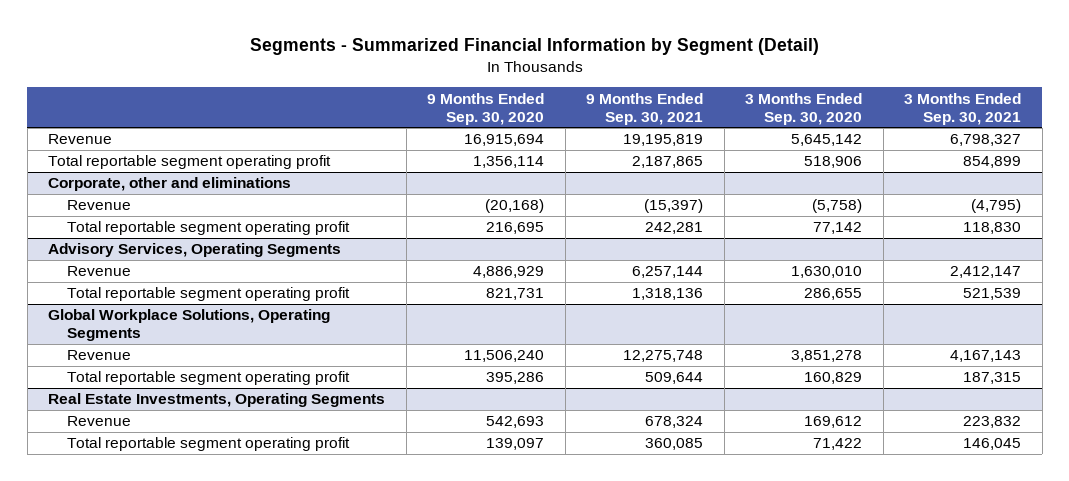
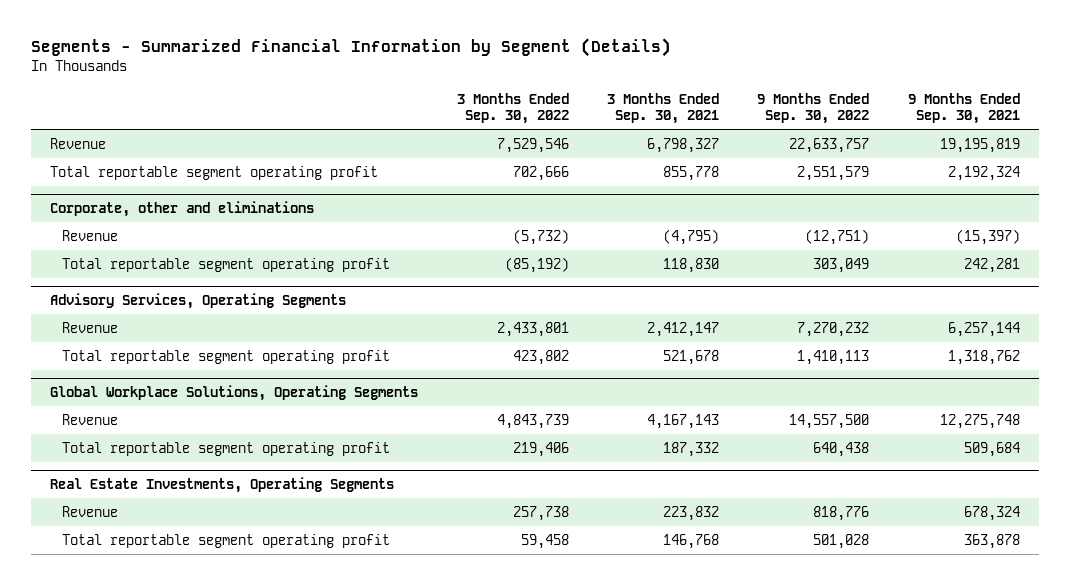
- Segments - Summarized Financial Information by Segment (Detail)
+ Segments - Summarized Financial Information by Segment (Details)
- | 9 Months Ended Sep. 30, 2020 | 9 Months Ended Sep. 30, 2021 | 3 Months Ended Sep. 30, 2020 | 3 Months Ended Sep. 30, 2021
+ | 3 Months Ended Sep. 30, 2022 | 3 Months Ended Sep. 30, 2021 | 9 Months Ended Sep. 30, 2022 | 9 Months Ended Sep. 30, 2021
- Total reportable segment operating profit | 1,356,114 | 2,187,865 | 518,906 | 854,899
+ Total reportable segment operating profit | 702,666 | 855,778 | 2,551,579 | 2,192,324
@ Advisory Services, Operating Segments
- Total reportable segment operating profit | 821,731 | 1,318,136 | 286,655 | 521,539
+ Total reportable segment operating profit | 423,802 | 521,678 | 1,410,113 | 1,318,762
@ Global Workplace Solutions, Operating Segments
- Total reportable segment operating profit | 395,286 | 509,644 | 160,829 | 187,315
+ Total reportable segment operating profit | 219,406 | 187,332 | 640,438 | 509,684
@ Real Estate Investments, Operating Segments
- Total reportable segment operating profit | 139,097 | 360,085 | 71,422 | 146,045
+ Total reportable segment operating profit | 59,458 | 146,768 | 501,028 | 363,878

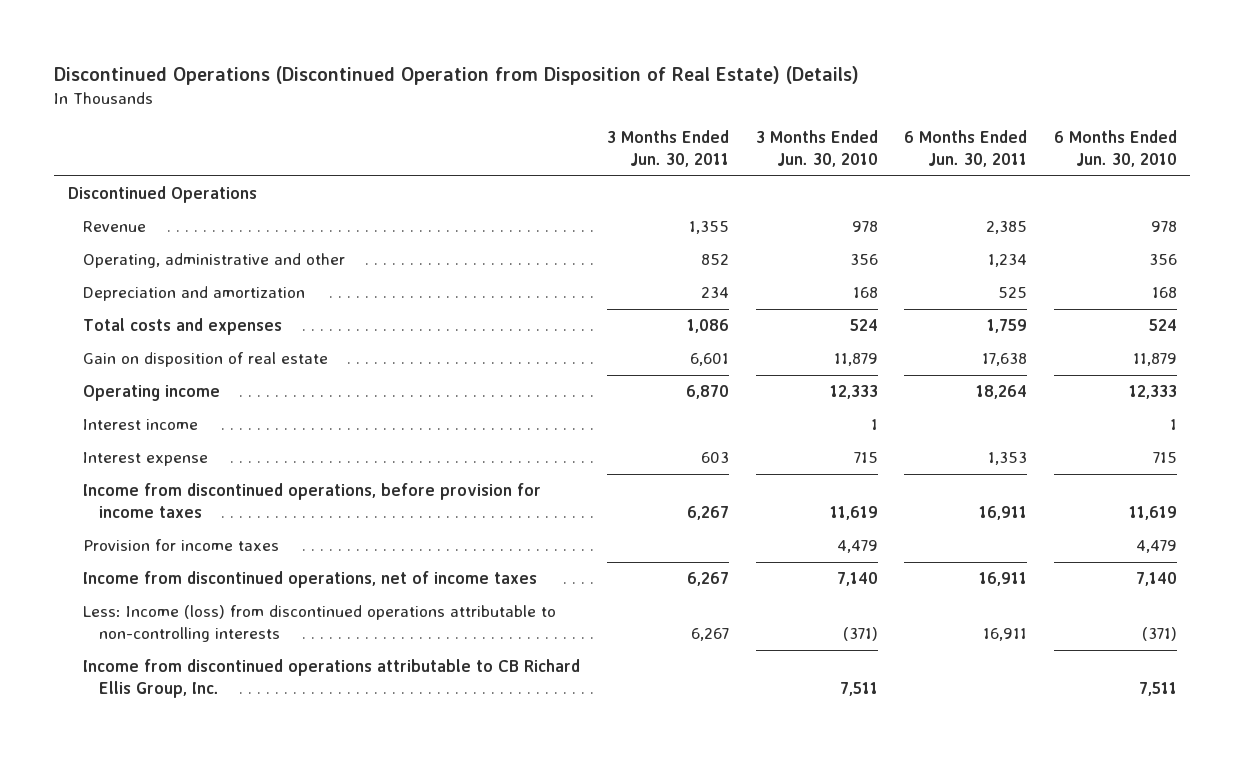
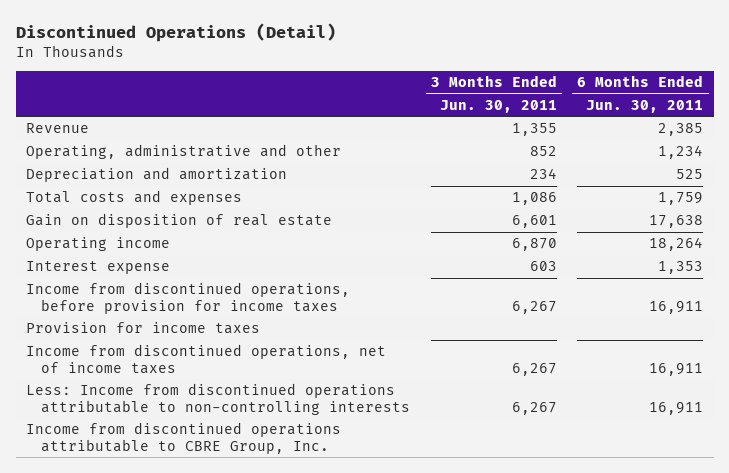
- Discontinued Operations (Discontinued Operation from Disposition of Real Estate) (Details)
+ Discontinued Operations (Detail)
- | 3 Months Ended Jun. 30, 2011 | 3 Months Ended Jun. 30, 2010 | 6 Months Ended Jun. 30, 2011 | 6 Months Ended Jun. 30, 2010
+ | 3 Months Ended Jun. 30, 2011 | 6 Months Ended Jun. 30, 2011
- Discontinued Operations
- Interest income | | 1 | | 1
- Less: Income (loss) from discontinued operations attributable to non-controlling interests | 6,267 | (371) | 16,911 | (371)
- Income from discontinued operations attributable to CB Richard Ellis Group, Inc. | | 7,511 | | 7,511
+ Less: Income from discontinued operations attributable to non-controlling interests | 6,267 | 16,911
+ Income from discontinued operations attributable to CBRE Group, Inc.

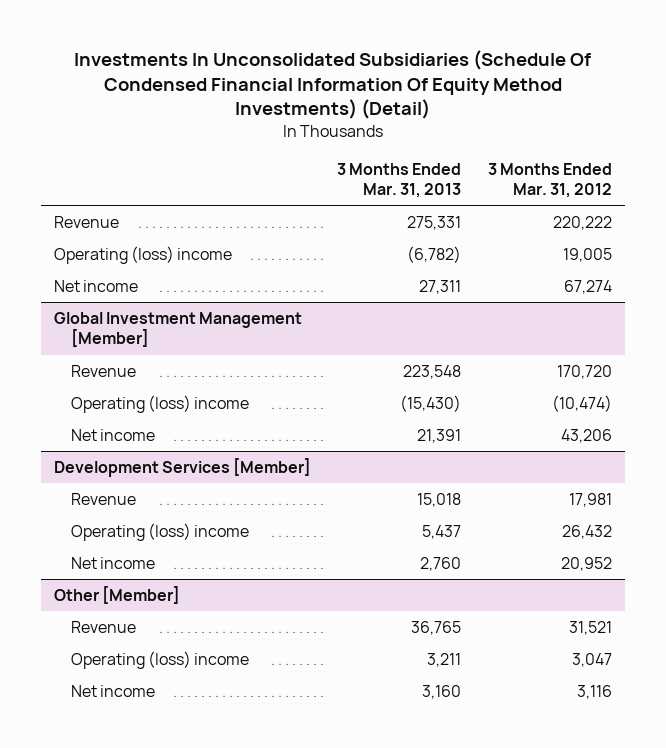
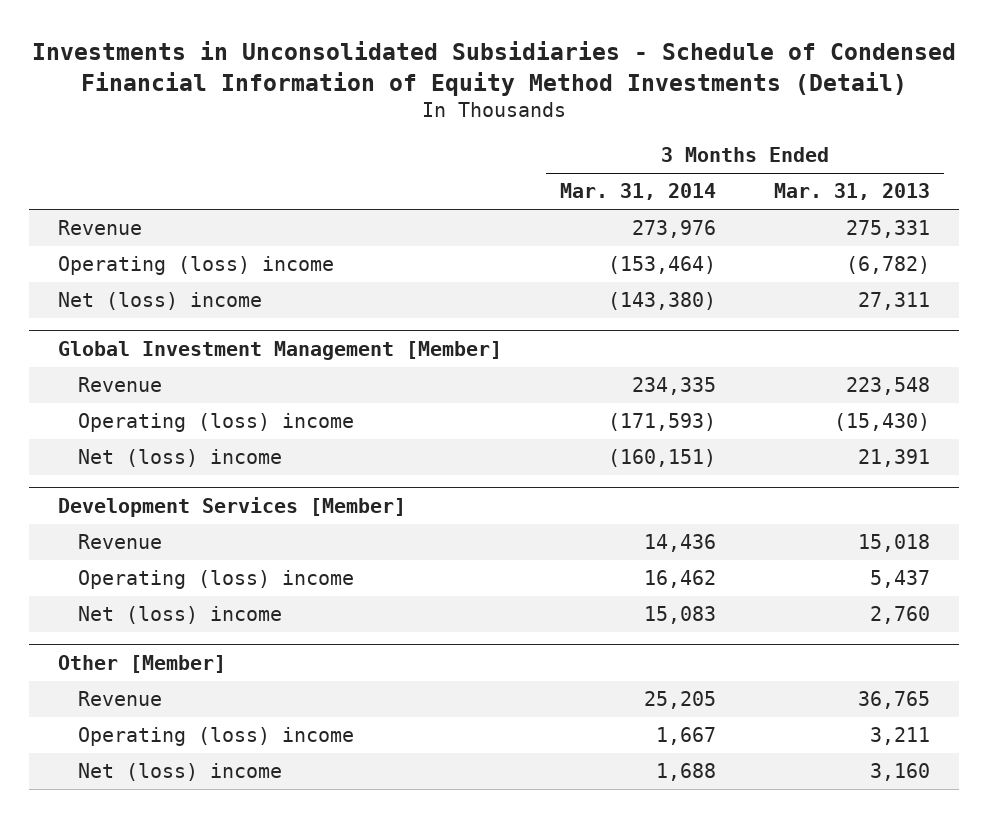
- Investments In Unconsolidated Subsidiaries (Schedule Of Condensed Financial Information Of Equity Method Investments) (Detail)
+ Investments in Unconsolidated Subsidiaries - Schedule of Condensed Financial Information of Equity Method Investments (Detail)
- | 3 Months Ended Mar. 31, 2013 | 3 Months Ended Mar. 31, 2012
+ | 3 Months Ended Mar. 31, 2014 | 3 Months Ended Mar. 31, 2013
- Net income | 27,311 | 67,274
+ Net (loss) income | (143,380) | 27,311
@ Global Investment Management [Member]
- Net income | 21,391 | 43,206
+ Net (loss) income | (160,151) | 21,391
@ Development Services [Member]
- Net income | 2,760 | 20,952
+ Net (loss) income | 15,083 | 2,760
@ Other [Member]
- Net income | 3,160 | 3,116
+ Net (loss) income | 1,688 | 3,160

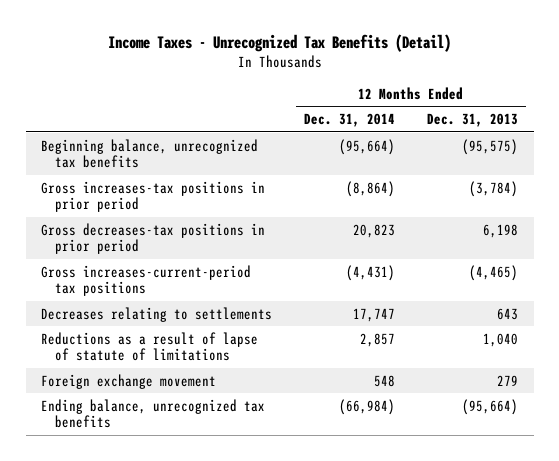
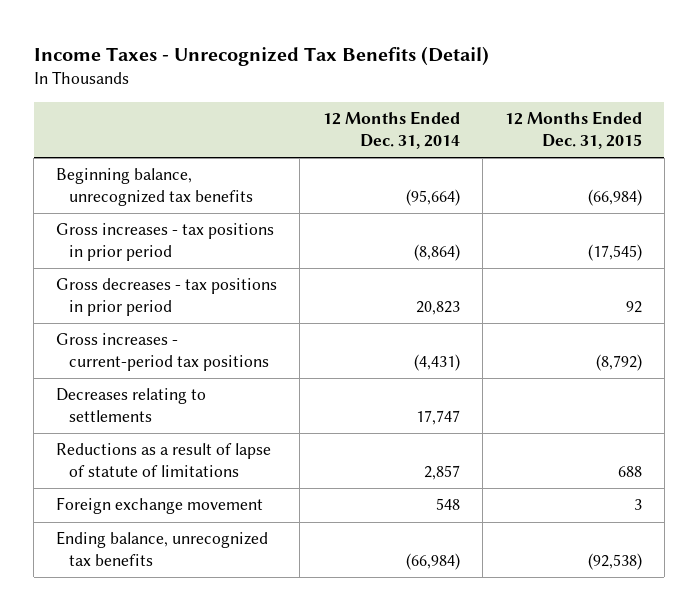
- | 12 Months Ended Dec. 31, 2014 | 12 Months Ended Dec. 31, 2013
+ | 12 Months Ended Dec. 31, 2014 | 12 Months Ended Dec. 31, 2015
- Gross increases-tax positions in prior period | (8,864) | (3,784)
- Gross decreases-tax positions in prior period | 20,823 | 6,198
- Gross increases-current-period tax positions | (4,431) | (4,465)
+ Gross increases - tax positions in prior period | (8,864) | (17,545)
+ Gross decreases - tax positions in prior period | 20,823 | 92
+ Gross increases - current-period tax positions | (4,431) | (8,792)

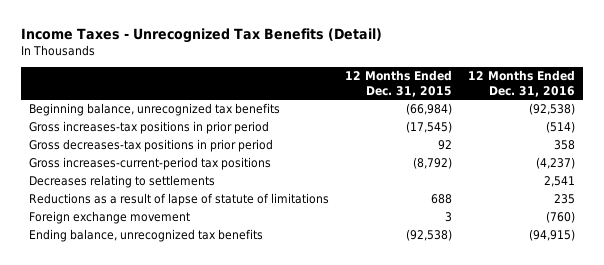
- | 12 Months Ended Dec. 31, 2014 | 12 Months Ended Dec. 31, 2015
+ | 12 Months Ended Dec. 31, 2015 | 12 Months Ended Dec. 31, 2016
- Gross increases - tax positions in prior period | (8,864) | (17,545)
- Gross decreases - tax positions in prior period | 20,823 | 92
- Gross increases - current-period tax positions | (4,431) | (8,792)
+ Gross increases-tax positions in prior period | (17,545) | (514)
+ Gross decreases-tax positions in prior period | 92 | 358
+ Gross increases-current-period tax positions | (8,792) | (4,237)

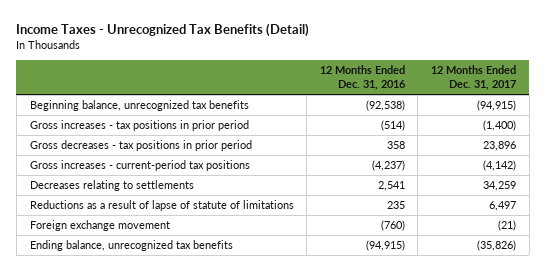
- | 12 Months Ended Dec. 31, 2015 | 12 Months Ended Dec. 31, 2016
+ | 12 Months Ended Dec. 31, 2016 | 12 Months Ended Dec. 31, 2017
- Gross increases-tax positions in prior period | (17,545) | (514)
- Gross decreases-tax positions in prior period | 92 | 358
- Gross increases-current-period tax positions | (8,792) | (4,237)
+ Gross increases - tax positions in prior period | (514) | (1,400)
+ Gross decreases - tax positions in prior period | 358 | 23,896
+ Gross increases - current-period tax positions | (4,237) | (4,142)

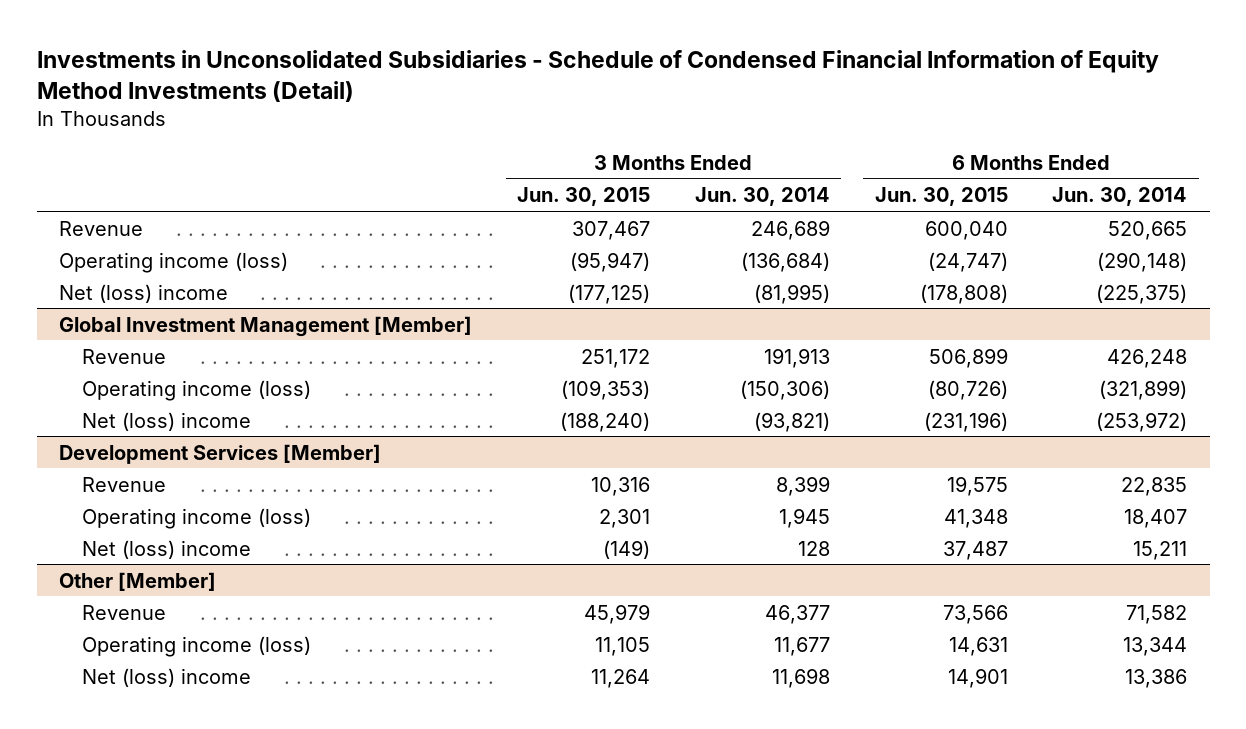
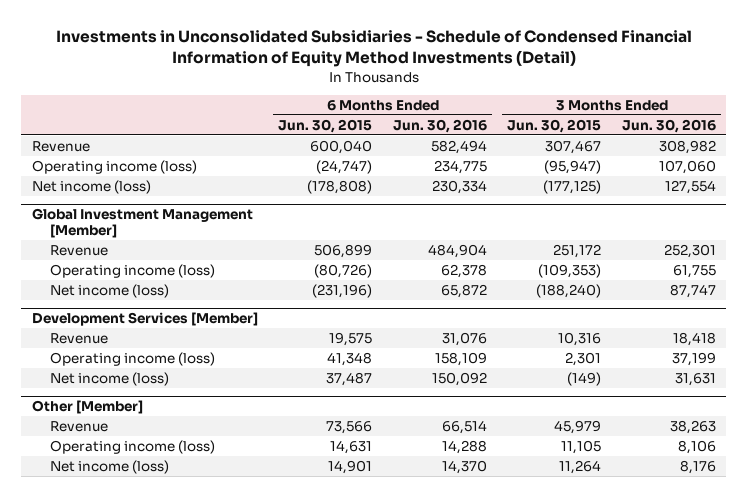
- | 3 Months Ended Jun. 30, 2015 | 3 Months Ended Jun. 30, 2014 | 6 Months Ended Jun. 30, 2015 | 6 Months Ended Jun. 30, 2014
+ | 6 Months Ended Jun. 30, 2015 | 6 Months Ended Jun. 30, 2016 | 3 Months Ended Jun. 30, 2015 | 3 Months Ended Jun. 30, 2016
- Net (loss) income | (177,125) | (81,995) | (178,808) | (225,375)
+ Net income (loss) | (178,808) | 230,334 | (177,125) | 127,554
@ Global Investment Management [Member]
- Net (loss) income | (188,240) | (93,821) | (231,196) | (253,972)
+ Net income (loss) | (231,196) | 65,872 | (188,240) | 87,747
@ Development Services [Member]
- Net (loss) income | (149) | 128 | 37,487 | 15,211
+ Net income (loss) | 37,487 | 150,092 | (149) | 31,631
@ Other [Member]
- Net (loss) income | 11,264 | 11,698 | 14,901 | 13,386
+ Net income (loss) | 14,901 | 14,370 | 11,264 | 8,176

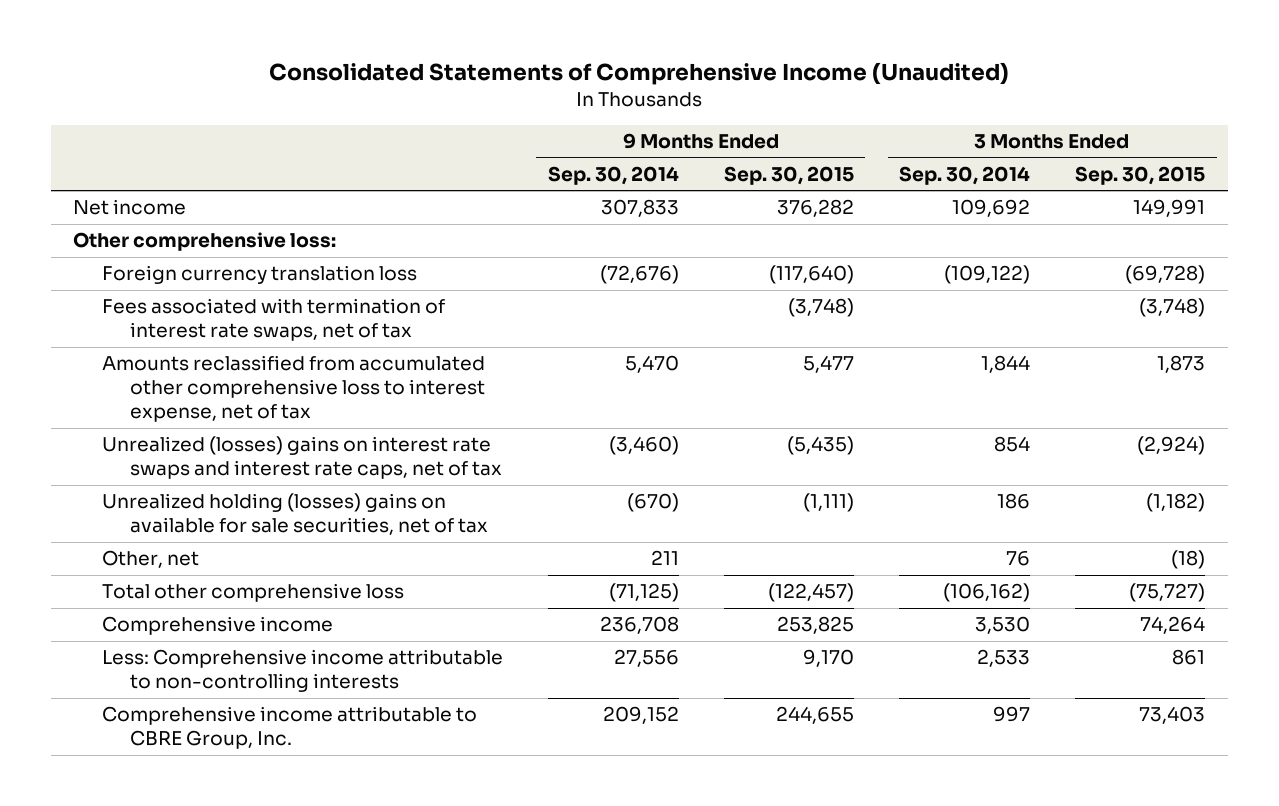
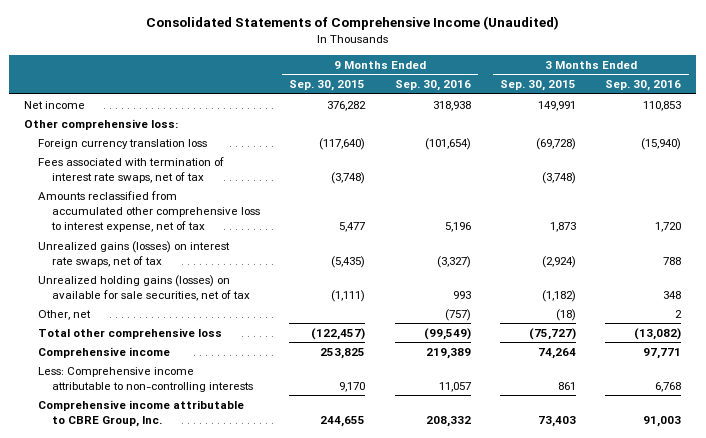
- | 9 Months Ended Sep. 30, 2014 | 9 Months Ended Sep. 30, 2015 | 3 Months Ended Sep. 30, 2014 | 3 Months Ended Sep. 30, 2015
+ | 9 Months Ended Sep. 30, 2015 | 9 Months Ended Sep. 30, 2016 | 3 Months Ended Sep. 30, 2015 | 3 Months Ended Sep. 30, 2016
- Unrealized (losses) gains on interest rate swaps and interest rate caps, net of tax | (3,460) | (5,435) | 854 | (2,924)
- Unrealized holding (losses) gains on available for sale securities, net of tax | (670) | (1,111) | 186 | (1,182)
+ Unrealized gains (losses) on interest rate swaps, net of tax | (5,435) | (3,327) | (2,924) | 788
+ Unrealized holding gains (losses) on available for sale securities, net of tax | (1,111) | 993 | (1,182) | 348

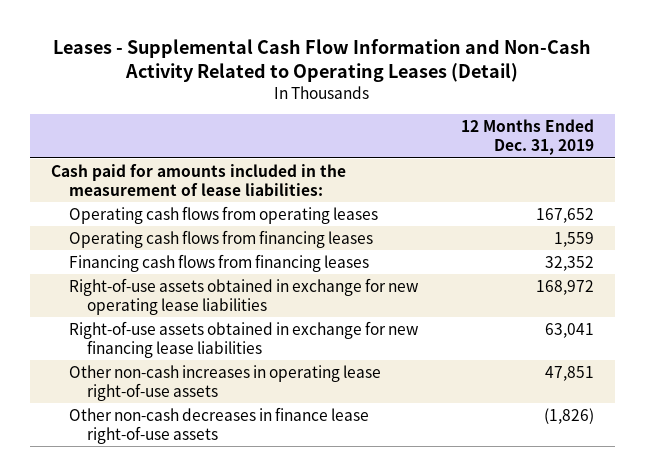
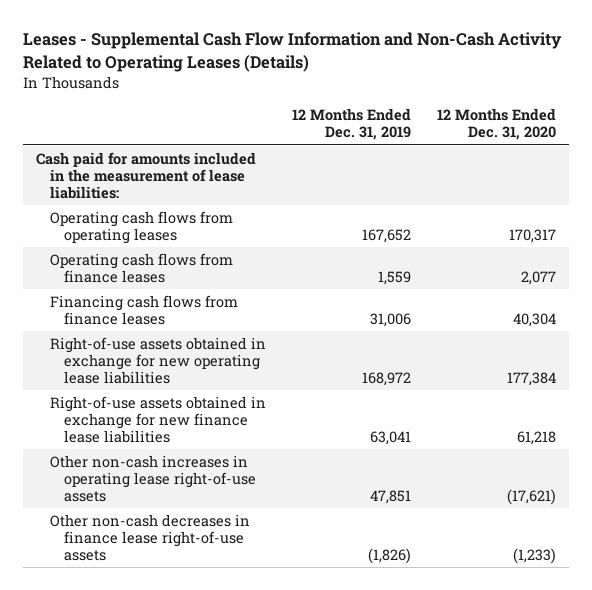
- Leases - Supplemental Cash Flow Information and Non-Cash Activity Related to Operating Leases (Detail)
+ Leases - Supplemental Cash Flow Information and Non-Cash Activity Related to Operating Leases (Details)
- | 12 Months Ended Dec. 31, 2019
+ | 12 Months Ended Dec. 31, 2019 | 12 Months Ended Dec. 31, 2020
- Operating cash flows from financing leases | 1,559
- Financing cash flows from financing leases | 32,352
+ Operating cash flows from finance leases | 1,559 | 2,077
+ Financing cash flows from finance leases | 31,006 | 40,304
- Right-of-use assets obtained in exchange for new financing lease liabilities | 63,041
+ Right-of-use assets obtained in exchange for new finance lease liabilities | 63,041 | 61,218

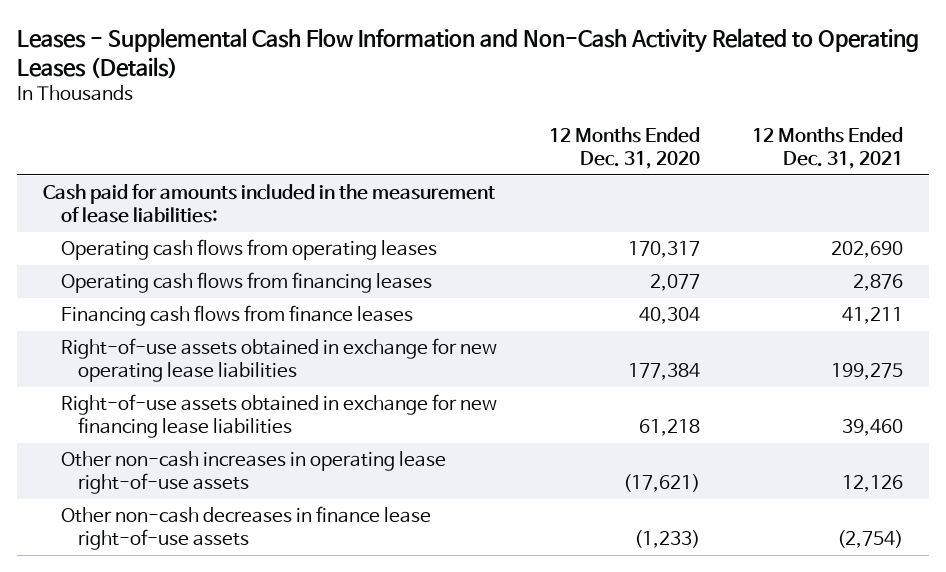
- | 12 Months Ended Dec. 31, 2019 | 12 Months Ended Dec. 31, 2020
+ | 12 Months Ended Dec. 31, 2020 | 12 Months Ended Dec. 31, 2021
- Operating cash flows from finance leases | 1,559 | 2,077
+ Operating cash flows from financing leases | 2,077 | 2,876
- Right-of-use assets obtained in exchange for new finance lease liabilities | 63,041 | 61,218
+ Right-of-use assets obtained in exchange for new financing lease liabilities | 61,218 | 39,460

